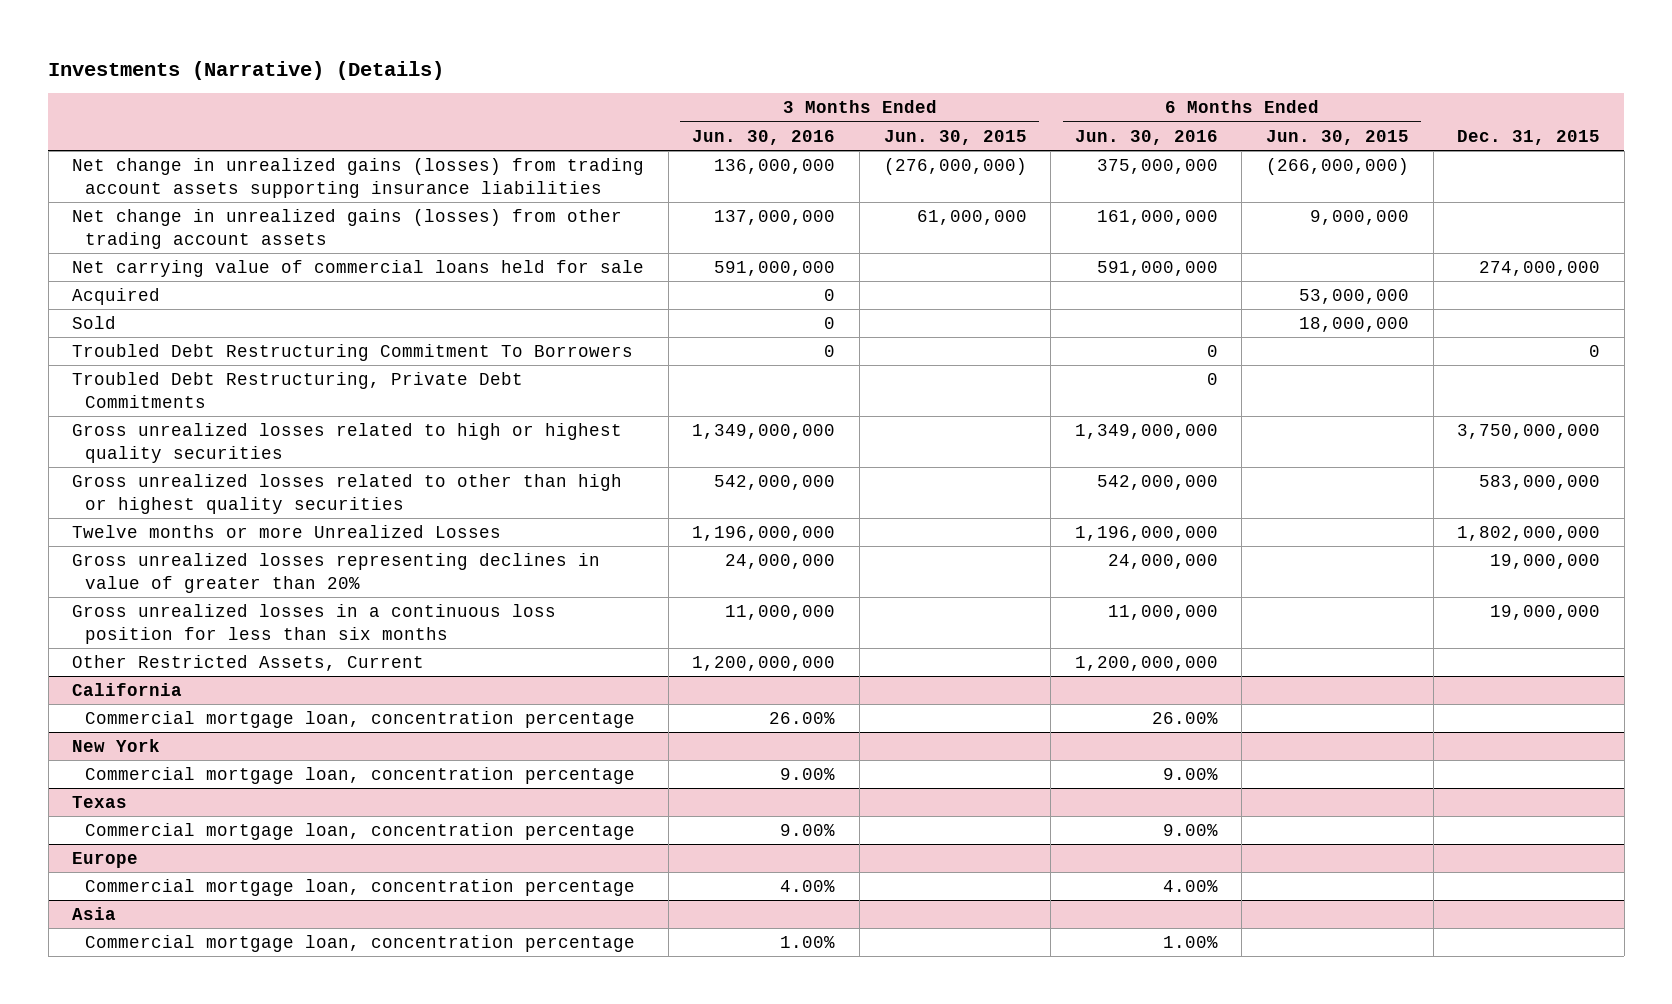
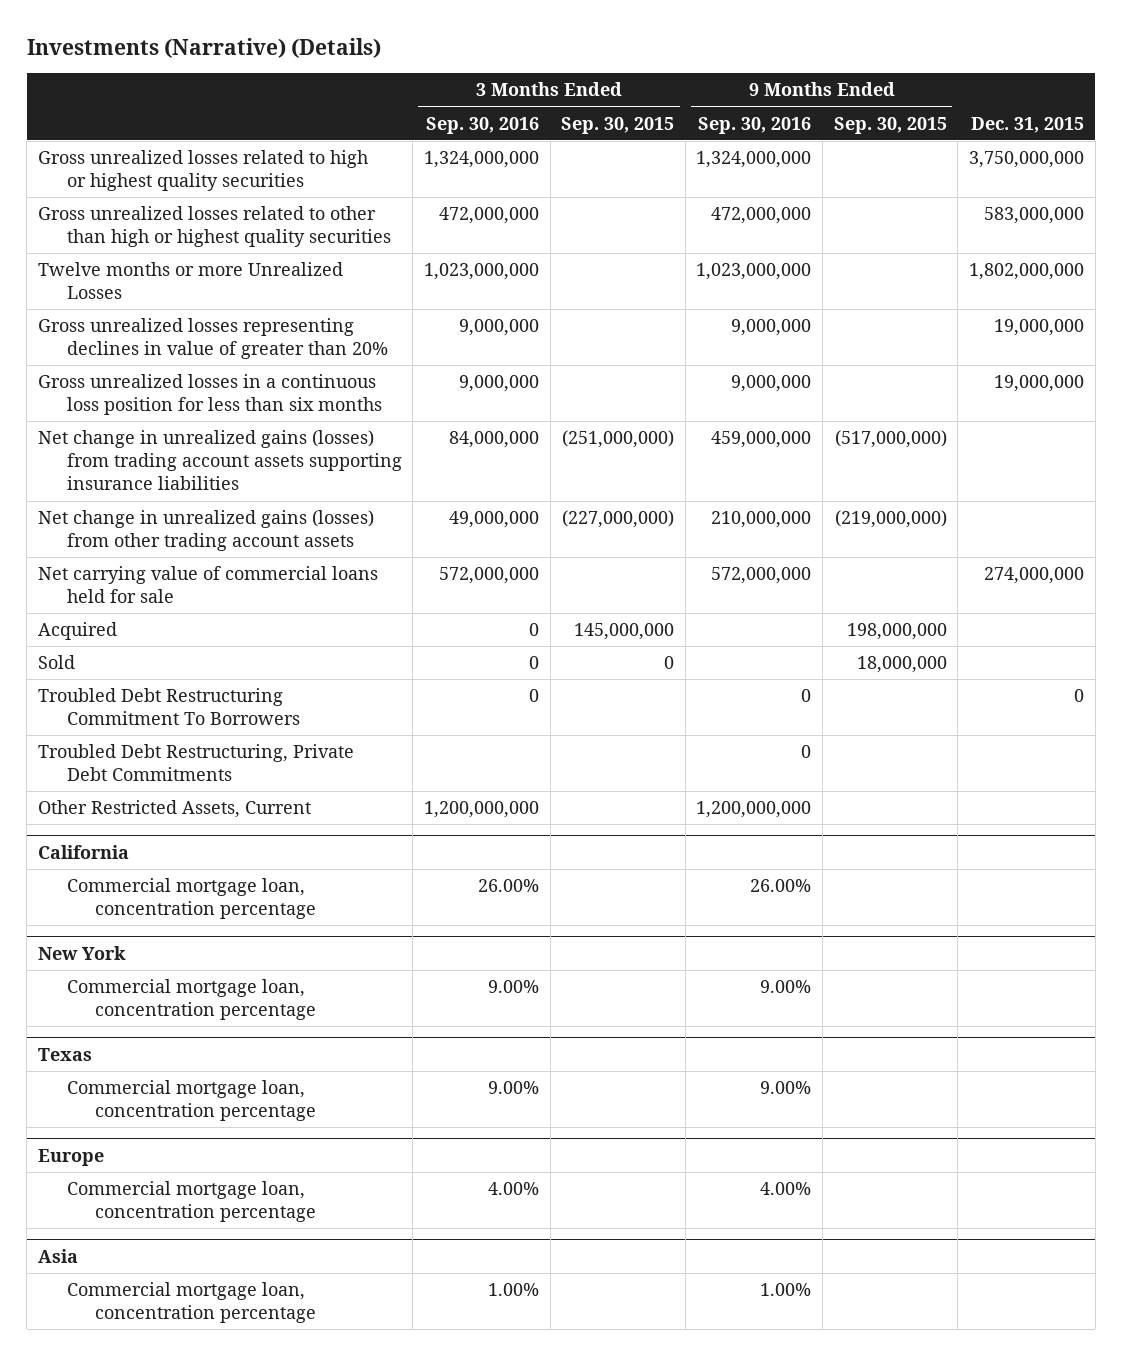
- | 3 Months Ended Jun. 30, 2016 | 3 Months Ended Jun. 30, 2015 | 6 Months Ended Jun. 30, 2016 | 6 Months Ended Jun. 30, 2015 | Dec. 31, 2015
+ | 3 Months Ended Sep. 30, 2016 | 3 Months Ended Sep. 30, 2015 | 9 Months Ended Sep. 30, 2016 | 9 Months Ended Sep. 30, 2015 | Dec. 31, 2015
moved up: Gross unrealized losses related to high or highest quality securities | 1,324,000,000 | | 1,324,000,000 | | 3,750,000,000
moved up: Gross unrealized losses related to other than high or highest quality securities | 472,000,000 | | 472,000,000 | | 583,000,000
moved up: Twelve months or more Unrealized Losses | 1,023,000,000 | | 1,023,000,000 | | 1,802,000,000
moved up: Gross unrealized losses representing declines in value of greater than 20% | 9,000,000 | | 9,000,000 | | 19,000,000
moved up: Gross unrealized losses in a continuous loss position for less than six months | 9,000,000 | | 9,000,000 | | 19,000,000

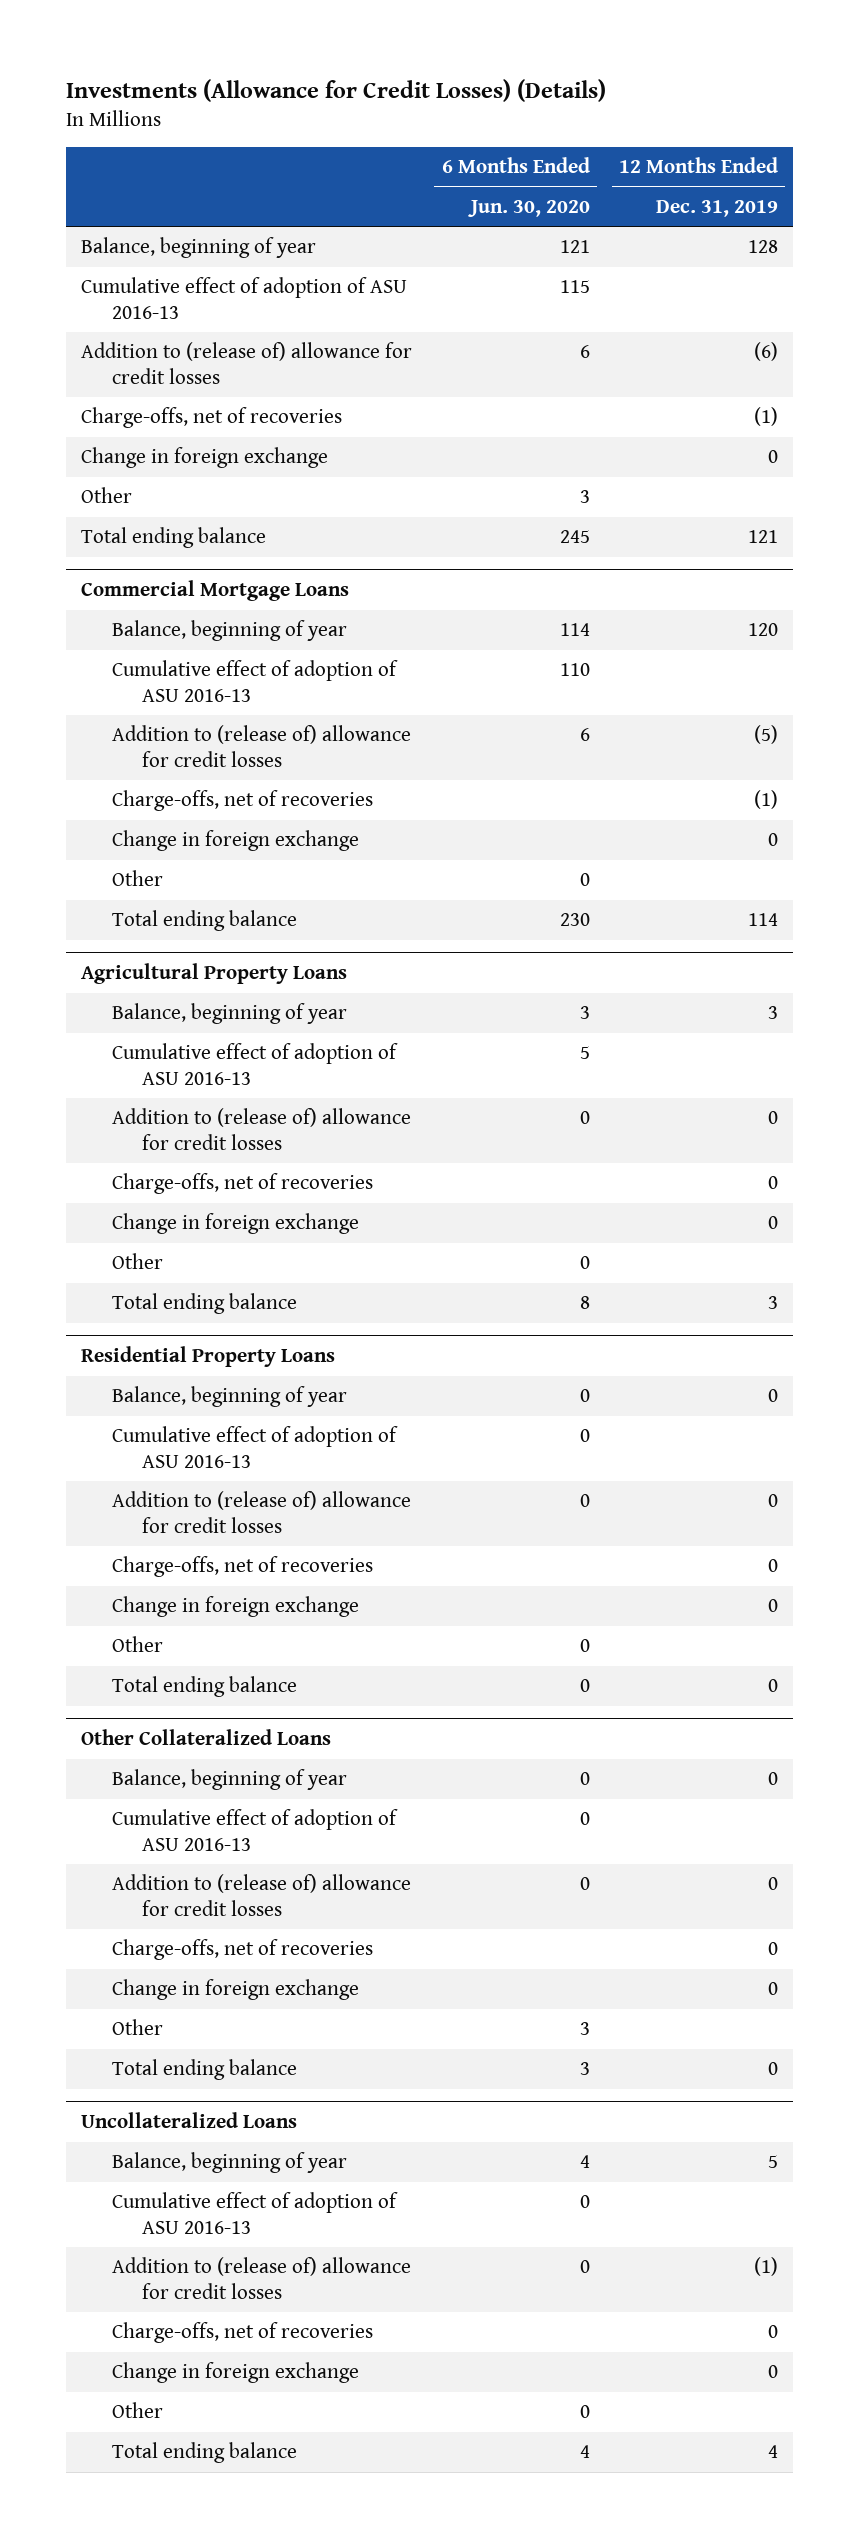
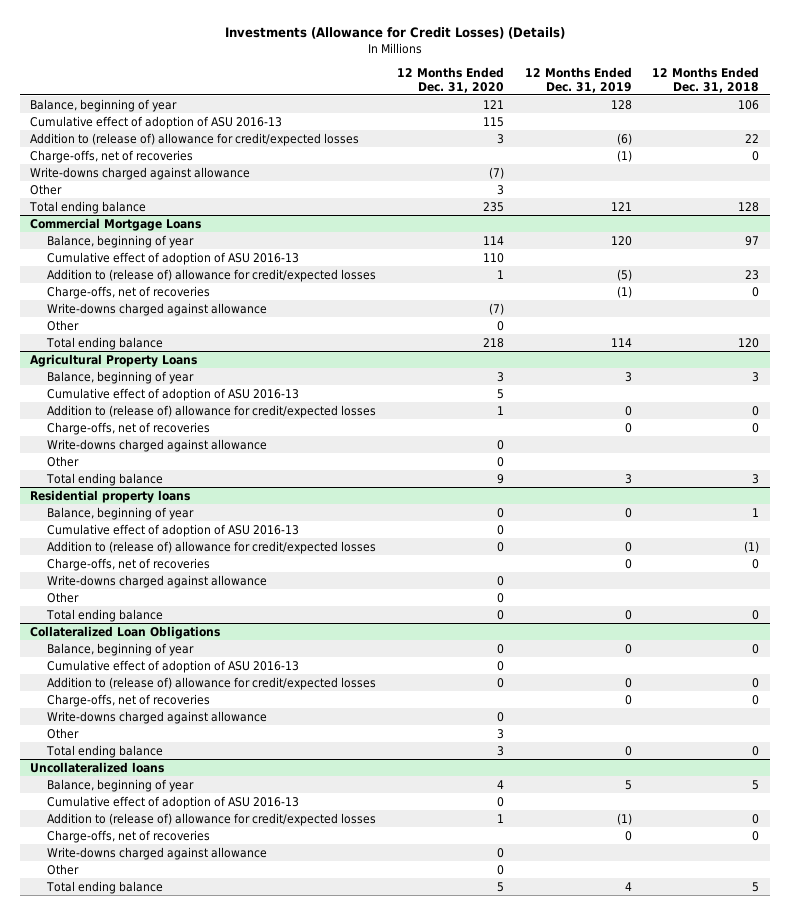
- | 6 Months Ended Jun. 30, 2020 | 12 Months Ended Dec. 31, 2019
+ | 12 Months Ended Dec. 31, 2020 | 12 Months Ended Dec. 31, 2019 | 12 Months Ended Dec. 31, 2018
- Addition to (release of) allowance for credit losses | 6 | (6)
+ Addition to (release of) allowance for credit/expected losses | 3 | (6) | 22
- Change in foreign exchange | | 0
+ Write-downs charged against allowance | (7) | |
@ Commercial Mortgage Loans
- Addition to (release of) allowance for credit losses | 6 | (5)
+ Addition to (release of) allowance for credit/expected losses | 1 | (5) | 23
- Change in foreign exchange | | 0
+ Write-downs charged against allowance | (7) | |
@ Agricultural Property Loans
- Addition to (release of) allowance for credit losses | 0 | 0
+ Addition to (release of) allowance for credit/expected losses | 1 | 0 | 0
- Change in foreign exchange | | 0
+ Write-downs charged against allowance | 0 | |
- Residential Property Loans
+ Residential property loans
- Addition to (release of) allowance for credit losses | 0 | 0
+ Addition to (release of) allowance for credit/expected losses | 0 | 0 | (1)
- Change in foreign exchange | | 0
+ Write-downs charged against allowance | 0 | |
- Other Collateralized Loans
+ Collateralized Loan Obligations
- Addition to (release of) allowance for credit losses | 0 | 0
+ Addition to (release of) allowance for credit/expected losses | 0 | 0 | 0
- Change in foreign exchange | | 0
+ Write-downs charged against allowance | 0 | |
- Uncollateralized Loans
+ Uncollateralized loans
- Addition to (release of) allowance for credit losses | 0 | (1)
+ Addition to (release of) allowance for credit/expected losses | 1 | (1) | 0
- Change in foreign exchange | | 0
+ Write-downs charged against allowance | 0 | |

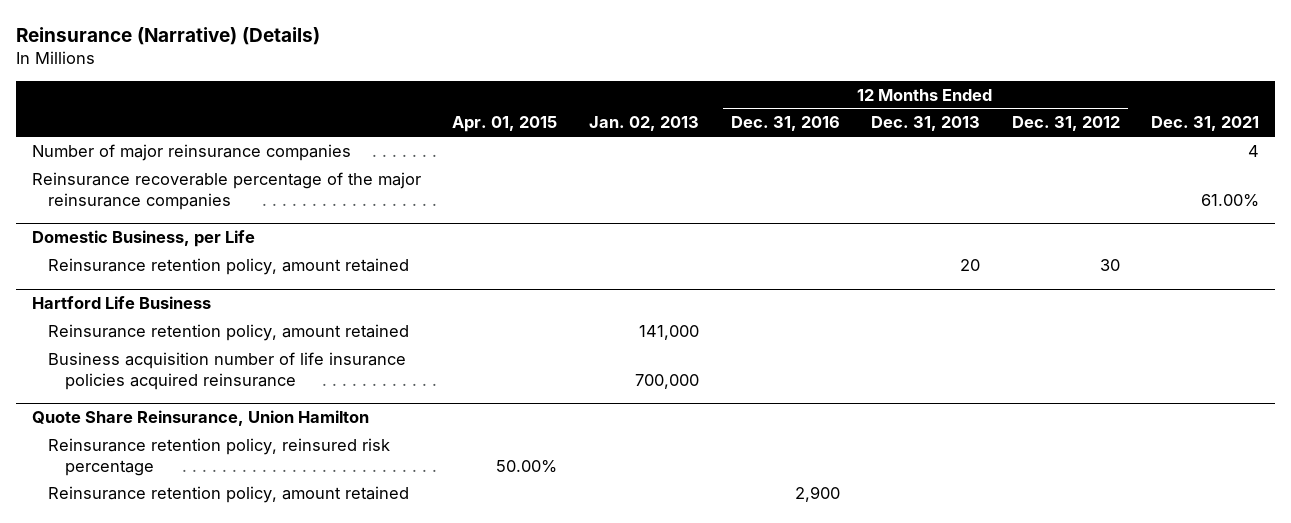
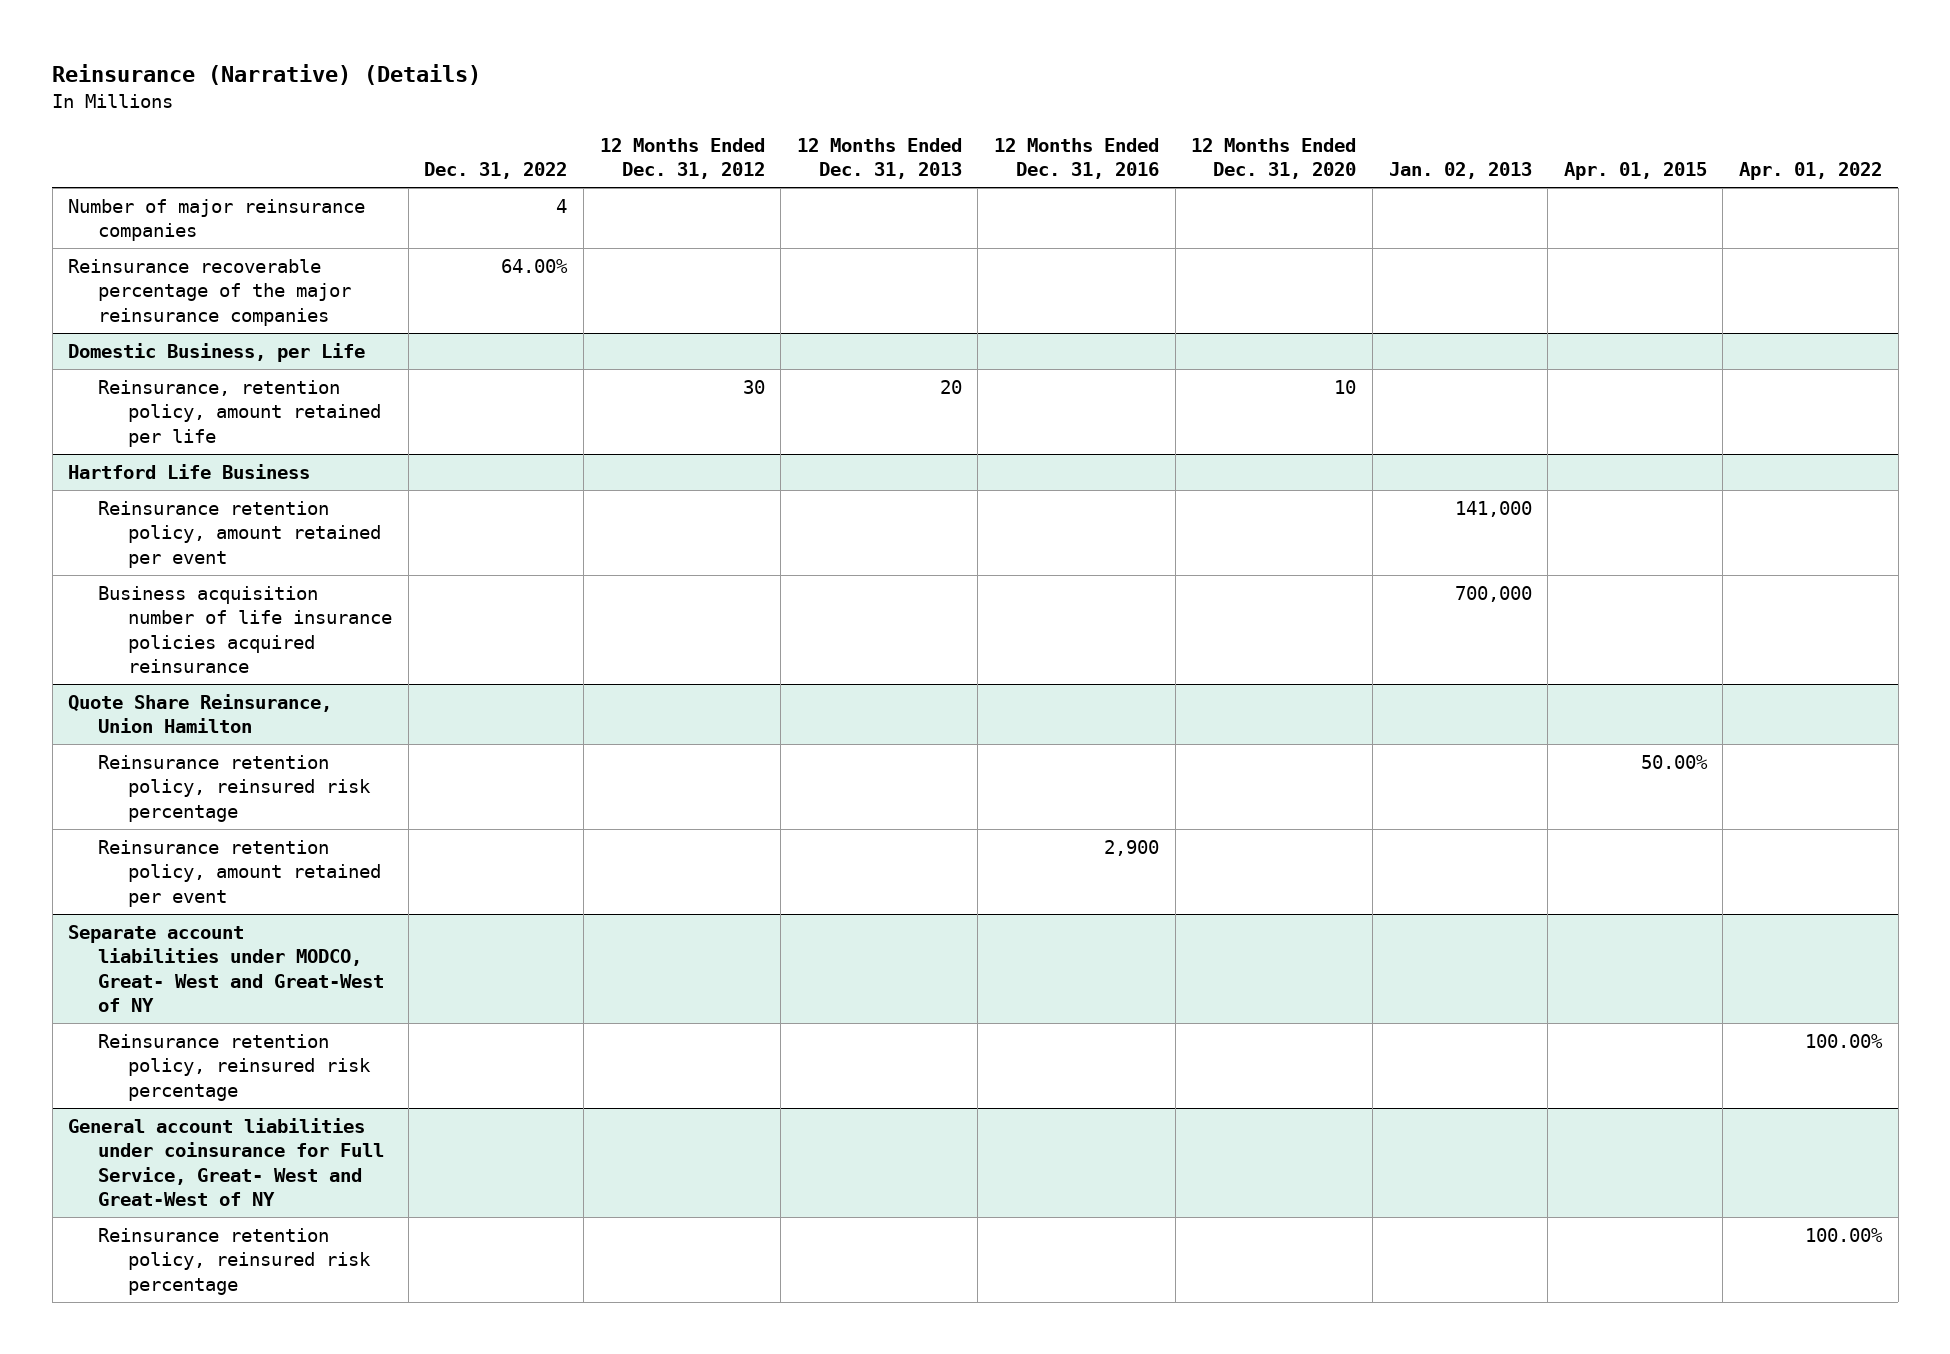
- | Apr. 01, 2015 | Jan. 02, 2013 | 12 Months Ended Dec. 31, 2016 | 12 Months Ended Dec. 31, 2013 | 12 Months Ended Dec. 31, 2012 | Dec. 31, 2021
+ | Dec. 31, 2022 | 12 Months Ended Dec. 31, 2012 | 12 Months Ended Dec. 31, 2013 | 12 Months Ended Dec. 31, 2016 | 12 Months Ended Dec. 31, 2020 | Jan. 02, 2013 | Apr. 01, 2015 | Apr. 01, 2022
@ Domestic Business, per Life
- Reinsurance retention policy, amount retained | | | | 20 | 30 |
+ Reinsurance, retention policy, amount retained per life | | 30 | 20 | | 10 | | |
@ Hartford Life Business
- Reinsurance retention policy, amount retained | | 141,000 | | | |
+ Reinsurance retention policy, amount retained per event | | | | | | 141,000 | |
@ Quote Share Reinsurance, Union Hamilton
- Reinsurance retention policy, amount retained | | | 2,900 | | |
+ Reinsurance retention policy, amount retained per event | | | | 2,900 | | | |
+ Separate account liabilities under MODCO, Great- West and Great-West of NY
+ Reinsurance retention policy, reinsured risk percentage | | | | | | | | 100.00%
+ General account liabilities under coinsurance for Full Service, Great- West and Great-West of NY
+ Reinsurance retention policy, reinsured risk percentage | | | | | | | | 100.00%

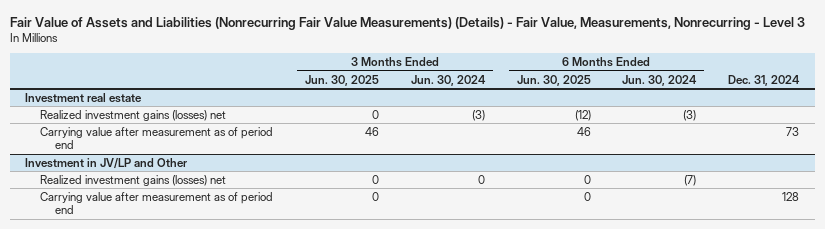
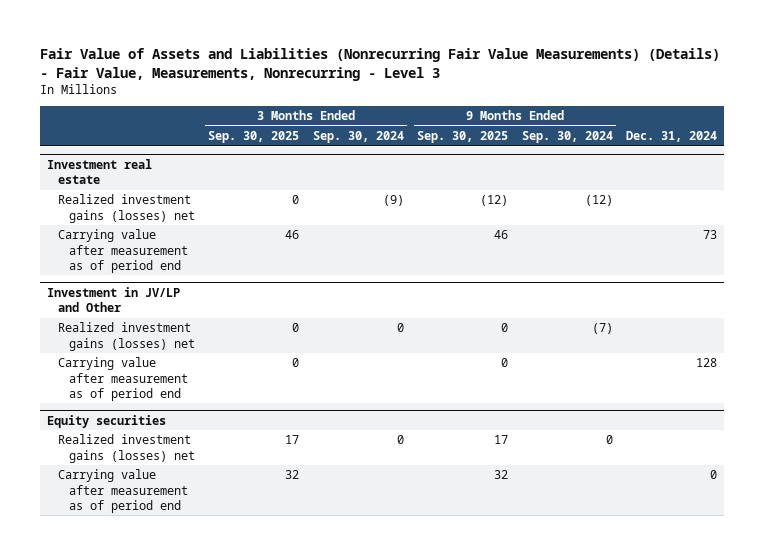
- | 3 Months Ended Jun. 30, 2025 | 3 Months Ended Jun. 30, 2024 | 6 Months Ended Jun. 30, 2025 | 6 Months Ended Jun. 30, 2024 | Dec. 31, 2024
+ | 3 Months Ended Sep. 30, 2025 | 3 Months Ended Sep. 30, 2024 | 9 Months Ended Sep. 30, 2025 | 9 Months Ended Sep. 30, 2024 | Dec. 31, 2024
+ Equity securities
+ Realized investment gains (losses) net | 17 | 0 | 17 | 0 |
+ Carrying value after measurement as of period end | 32 | | 32 | | 0

